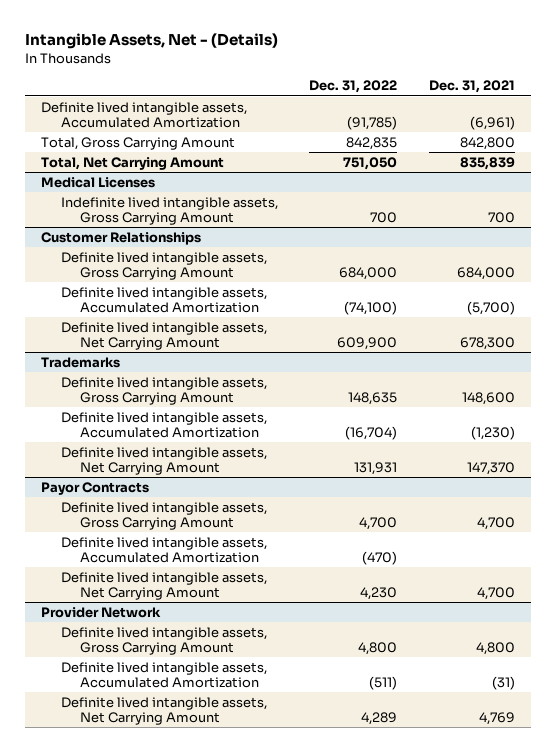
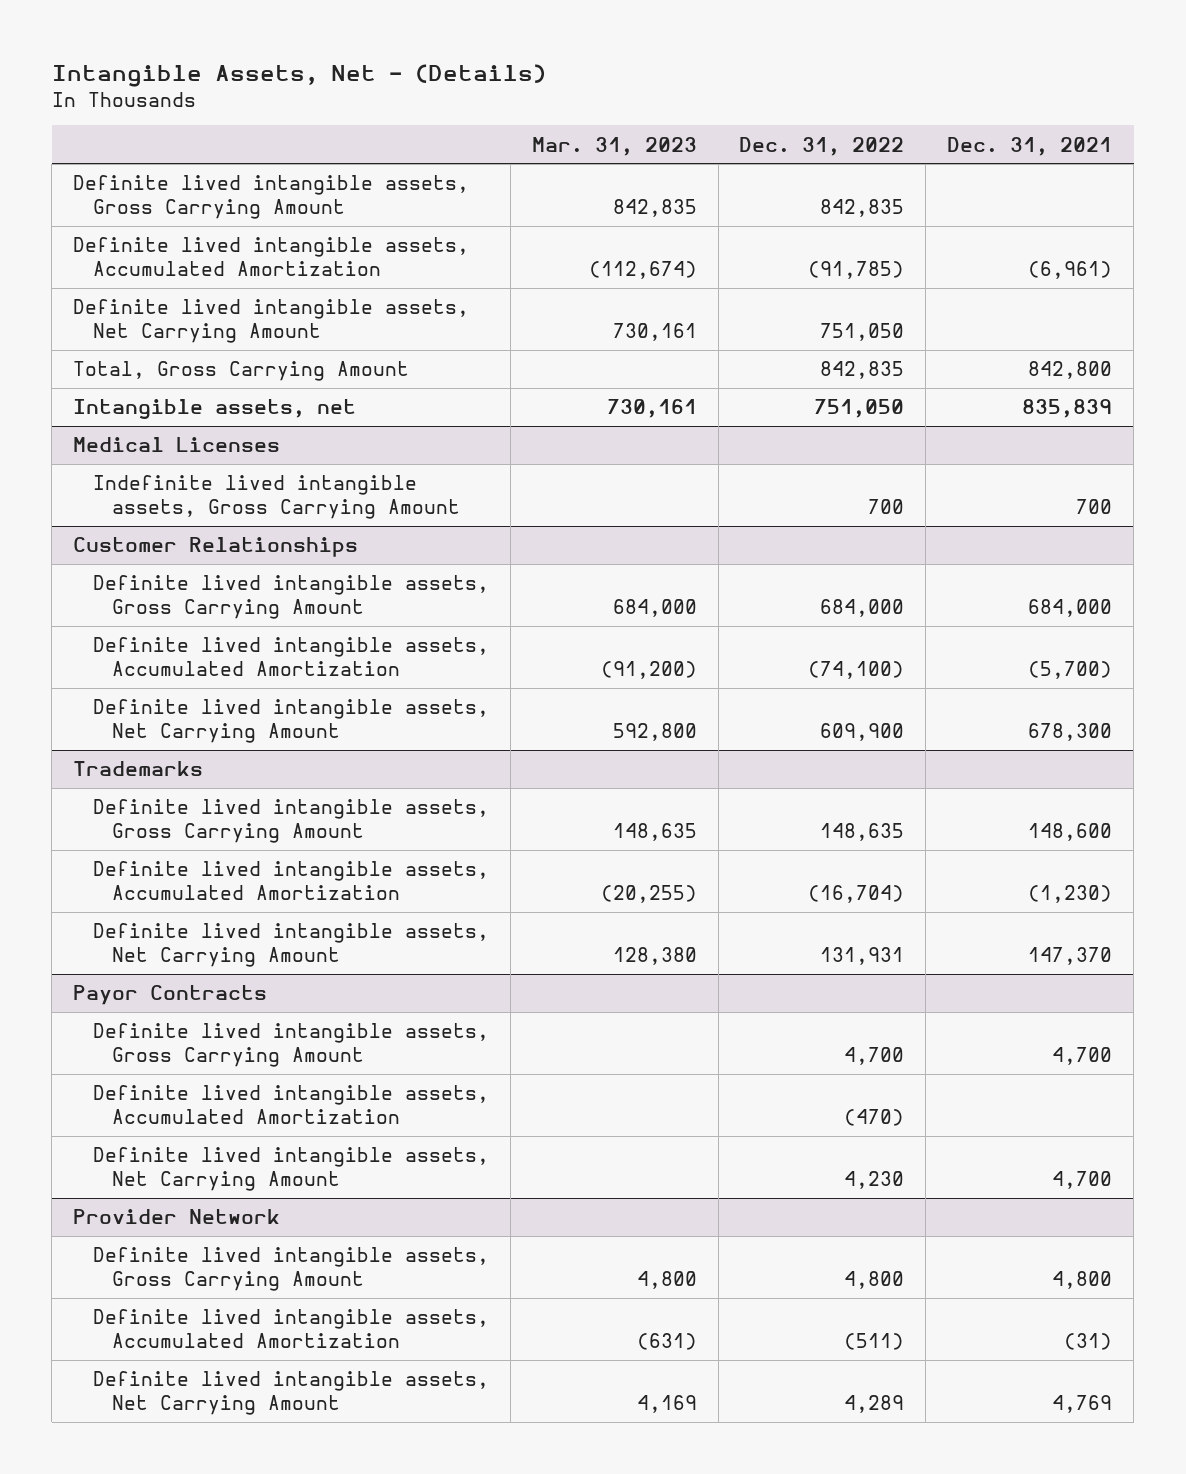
- | Dec. 31, 2022 | Dec. 31, 2021
+ | Mar. 31, 2023 | Dec. 31, 2022 | Dec. 31, 2021
+ Definite lived intangible assets, Gross Carrying Amount | 842,835 | 842,835 |
+ Definite lived intangible assets, Net Carrying Amount | 730,161 | 751,050 |
- Total, Net Carrying Amount | 751,050 | 835,839
+ Intangible assets, net | 730,161 | 751,050 | 835,839

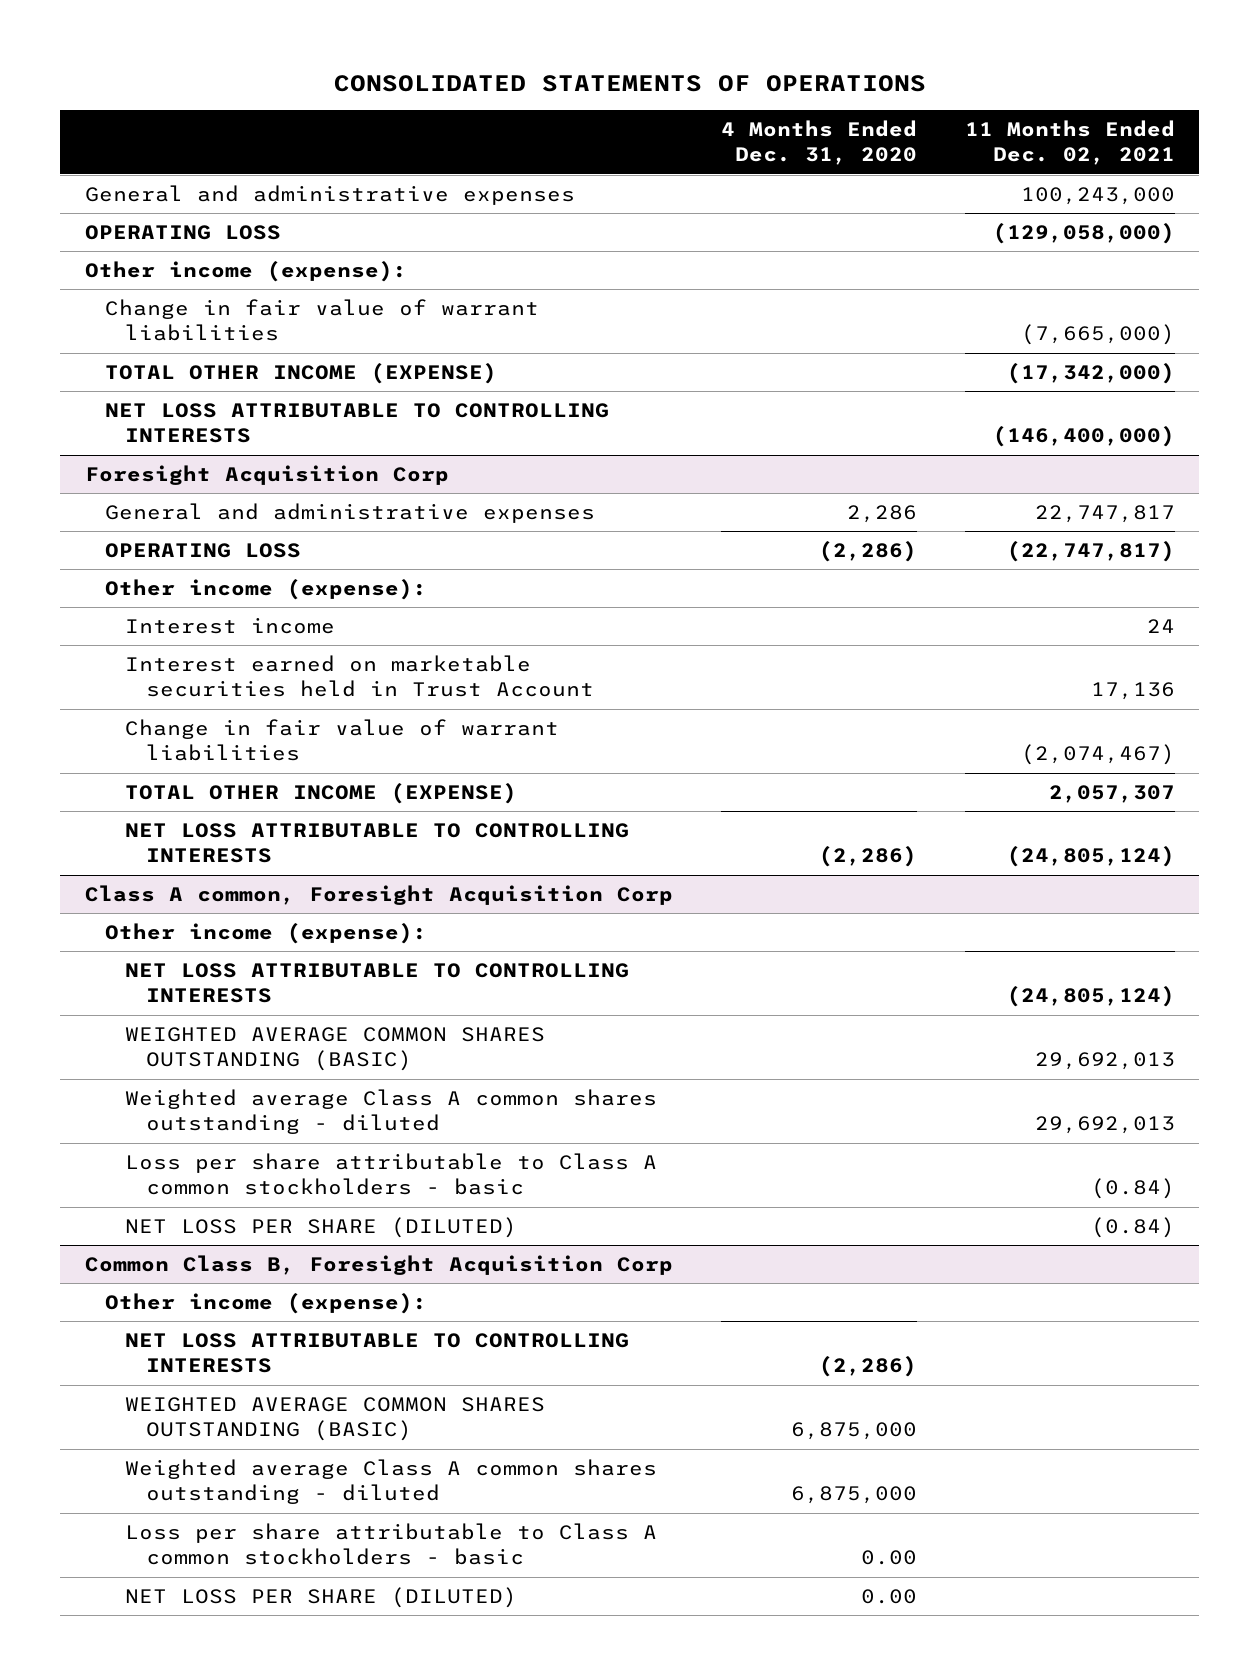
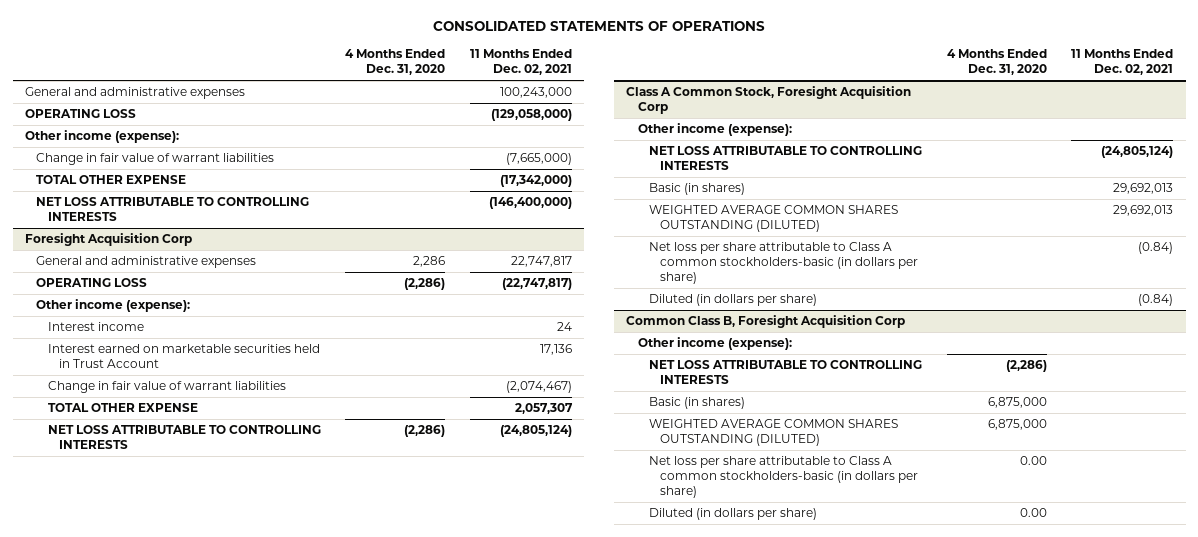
- TOTAL OTHER INCOME (EXPENSE) | | (17,342,000)
+ TOTAL OTHER EXPENSE | | (17,342,000)
@ Foresight Acquisition Corp
- TOTAL OTHER INCOME (EXPENSE) | | 2,057,307
+ TOTAL OTHER EXPENSE | | 2,057,307
- Class A common, Foresight Acquisition Corp
+ Class A Common Stock, Foresight Acquisition Corp
- WEIGHTED AVERAGE COMMON SHARES OUTSTANDING (BASIC) | | 29,692,013
- Weighted average Class A common shares outstanding - diluted | | 29,692,013
- Loss per share attributable to Class A common stockholders - basic | | (0.84)
- NET LOSS PER SHARE (DILUTED) | | (0.84)
+ Basic (in shares) | | 29,692,013
+ WEIGHTED AVERAGE COMMON SHARES OUTSTANDING (DILUTED) | | 29,692,013
+ Net loss per share attributable to Class A common stockholders-basic (in dollars per share) | | (0.84)
+ Diluted (in dollars per share) | | (0.84)
@ Common Class B, Foresight Acquisition Corp
- WEIGHTED AVERAGE COMMON SHARES OUTSTANDING (BASIC) | 6,875,000 |
- Weighted average Class A common shares outstanding - diluted | 6,875,000 |
- Loss per share attributable to Class A common stockholders - basic | 0.00 |
- NET LOSS PER SHARE (DILUTED) | 0.00 |
+ Basic (in shares) | 6,875,000 |
+ WEIGHTED AVERAGE COMMON SHARES OUTSTANDING (DILUTED) | 6,875,000 |
+ Net loss per share attributable to Class A common stockholders-basic (in dollars per share) | 0.00 |
+ Diluted (in dollars per share) | 0.00 |

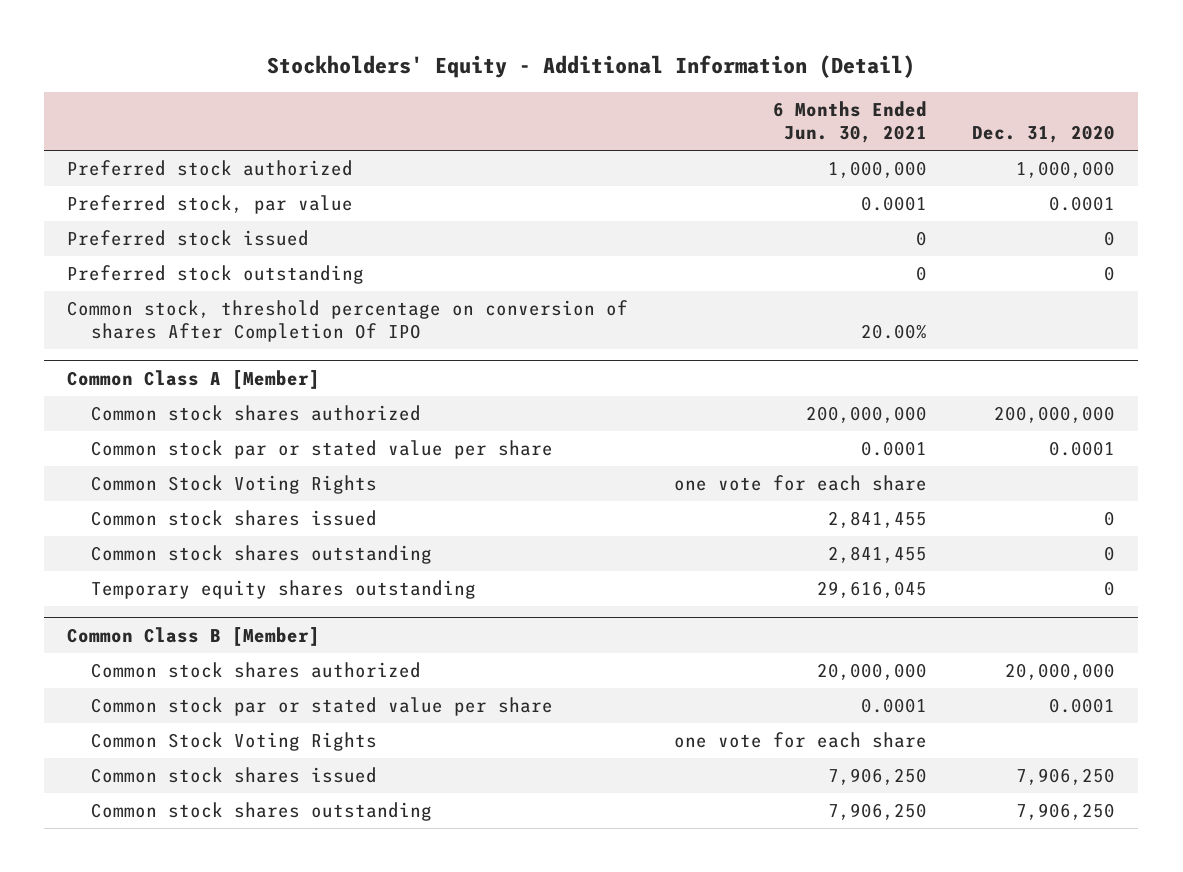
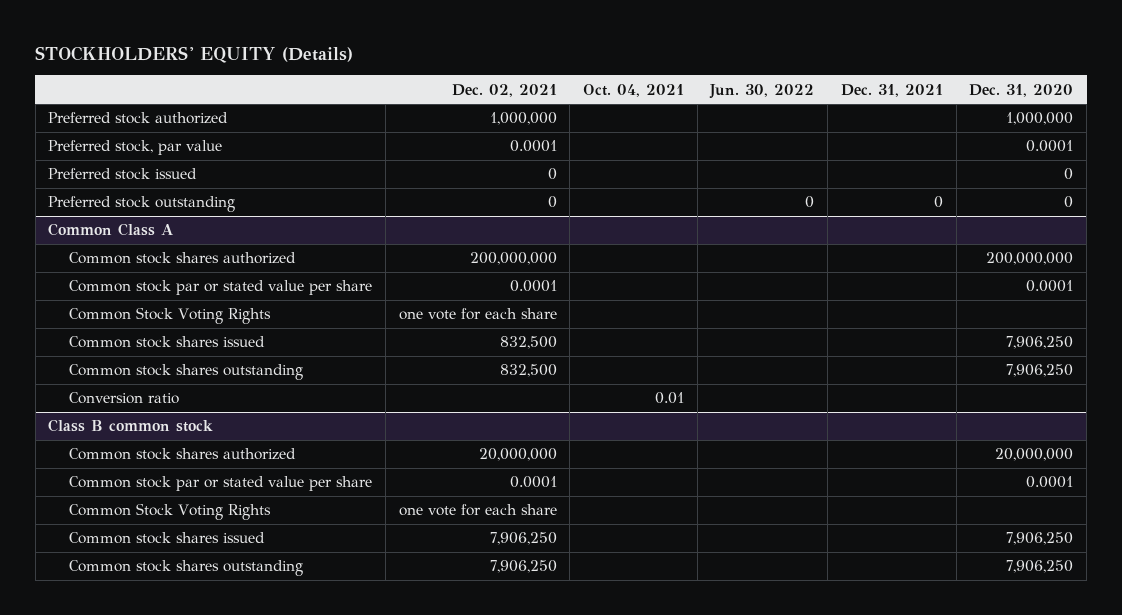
- Stockholders' Equity - Additional Information (Detail)
+ STOCKHOLDERS' EQUITY (Details)
- | 6 Months Ended Jun. 30, 2021 | Dec. 31, 2020
+ | Dec. 02, 2021 | Oct. 04, 2021 | Jun. 30, 2022 | Dec. 31, 2021 | Dec. 31, 2020
- Common stock, threshold percentage on conversion of shares After Completion Of IPO | 20.00% |
- Common Class A [Member]
+ Common Class A
- Common stock shares issued | 2,841,455 | 0
- Common stock shares outstanding | 2,841,455 | 0
- Temporary equity shares outstanding | 29,616,045 | 0
- Common Class B [Member]
+ Common stock shares issued | 832,500 | | | | 7,906,250
+ Common stock shares outstanding | 832,500 | | | | 7,906,250
+ Conversion ratio | | 0.01 | | |
+ Class B common stock

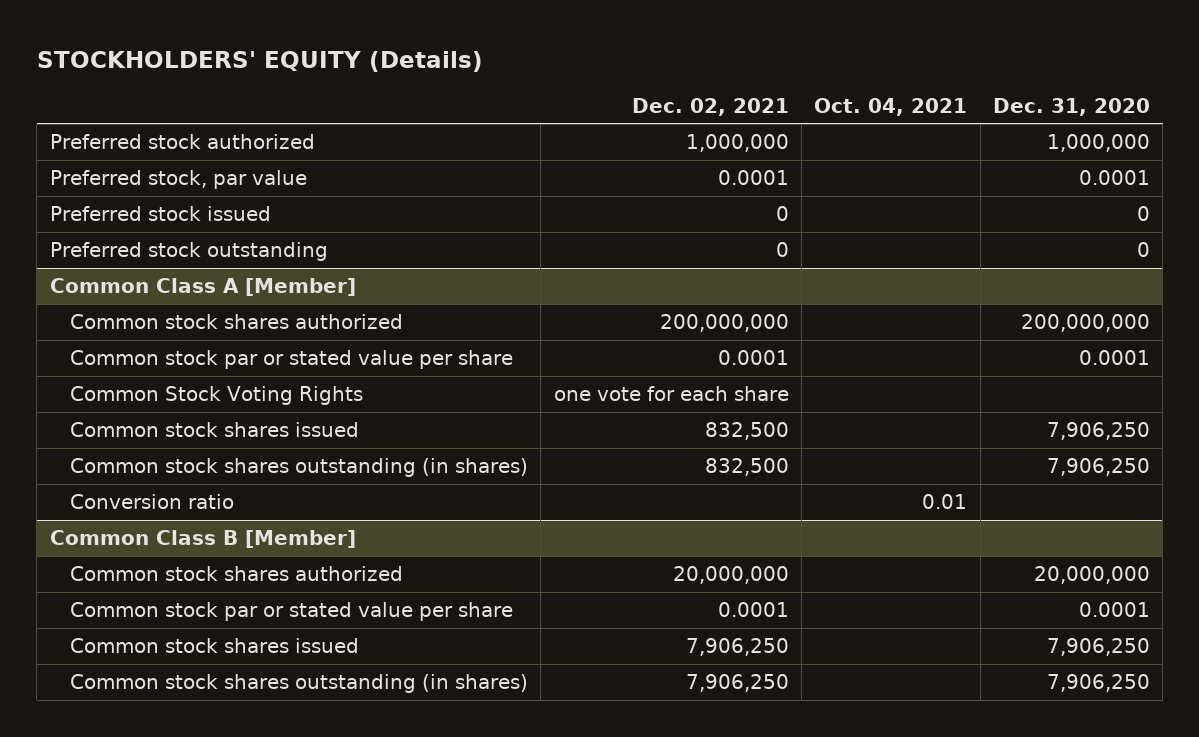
- | Dec. 02, 2021 | Oct. 04, 2021 | Jun. 30, 2022 | Dec. 31, 2021 | Dec. 31, 2020
+ | Dec. 02, 2021 | Oct. 04, 2021 | Dec. 31, 2020
- Common Class A
+ Common Class A [Member]
- Common stock shares outstanding | 832,500 | | | | 7,906,250
+ Common stock shares outstanding (in shares) | 832,500 | | 7,906,250
- Class B common stock
+ Common Class B [Member]
- Common Stock Voting Rights | one vote for each share | | | |
- Common stock shares outstanding | 7,906,250 | | | | 7,906,250
+ Common stock shares outstanding (in shares) | 7,906,250 | | 7,906,250

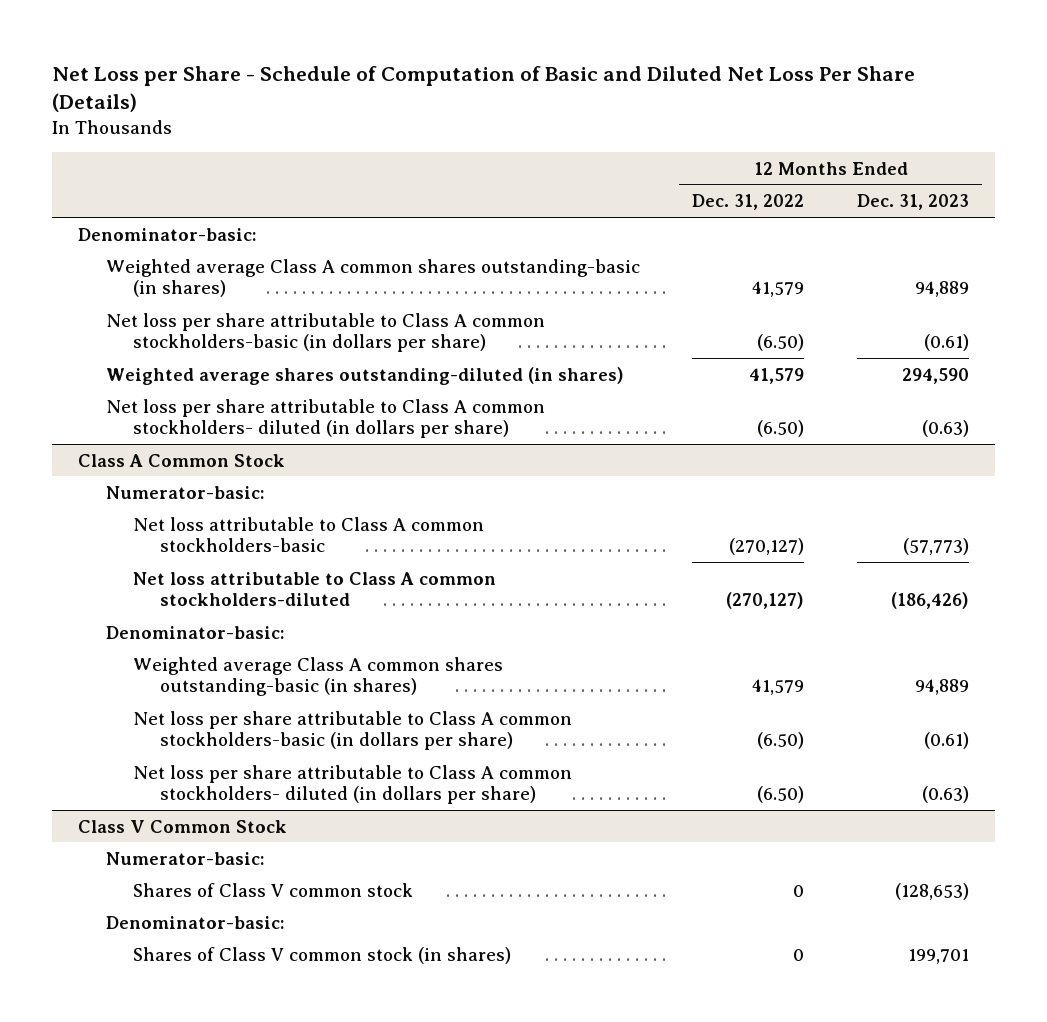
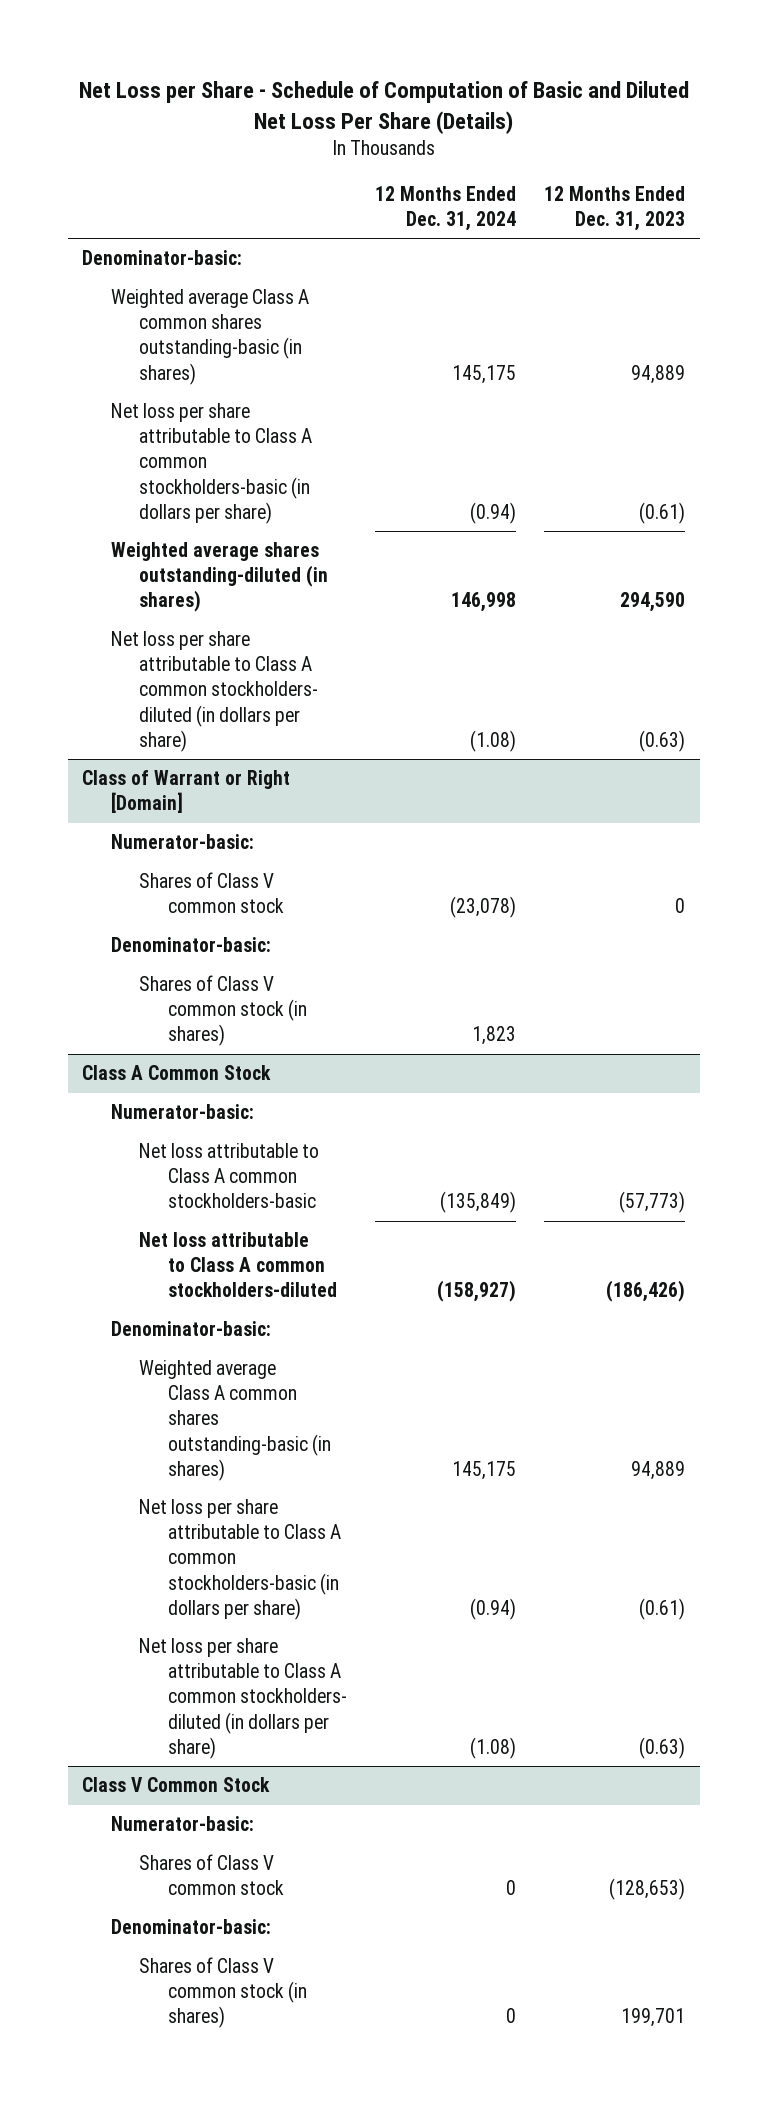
- | 12 Months Ended Dec. 31, 2022 | 12 Months Ended Dec. 31, 2023
+ | 12 Months Ended Dec. 31, 2024 | 12 Months Ended Dec. 31, 2023
+ Class of Warrant or Right [Domain]
+ Numerator-basic:
+ Shares of Class V common stock | (23,078) | 0
+ Denominator-basic:
+ Shares of Class V common stock (in shares) | 1,823 |

